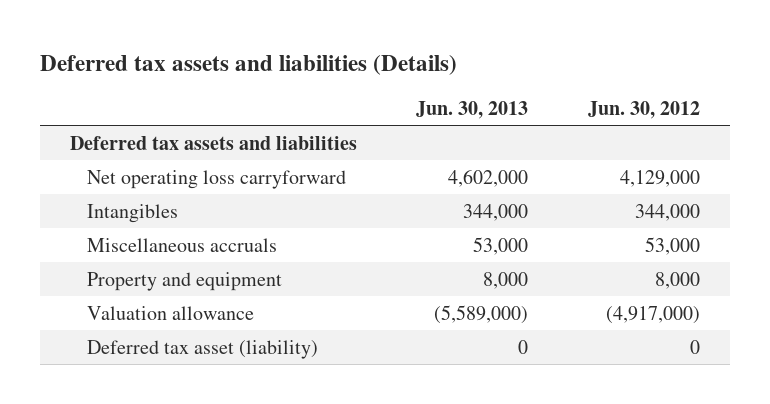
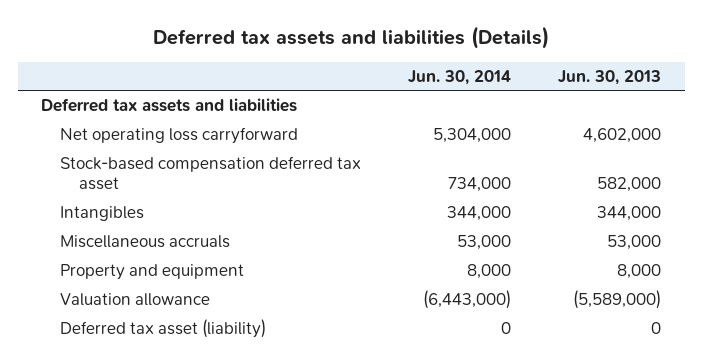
- | Jun. 30, 2013 | Jun. 30, 2012
+ | Jun. 30, 2014 | Jun. 30, 2013
+ Stock-based compensation deferred tax asset | 734,000 | 582,000

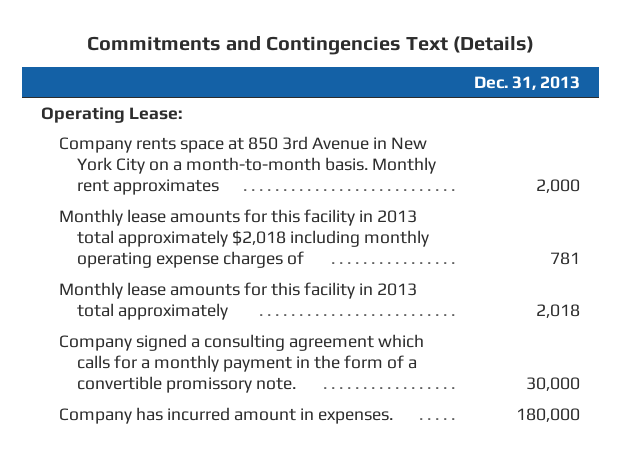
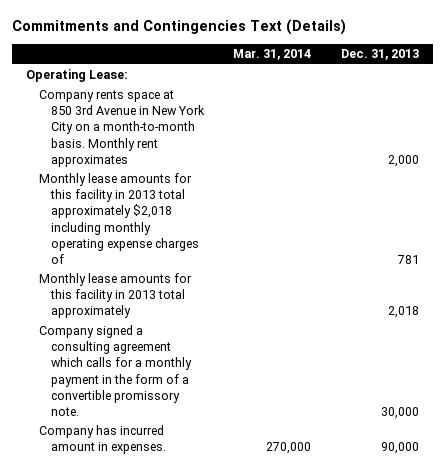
- | Dec. 31, 2013
+ | Mar. 31, 2014 | Dec. 31, 2013
- Company has incurred amount in expenses. | 180,000
+ Company has incurred amount in expenses. | 270,000 | 90,000

